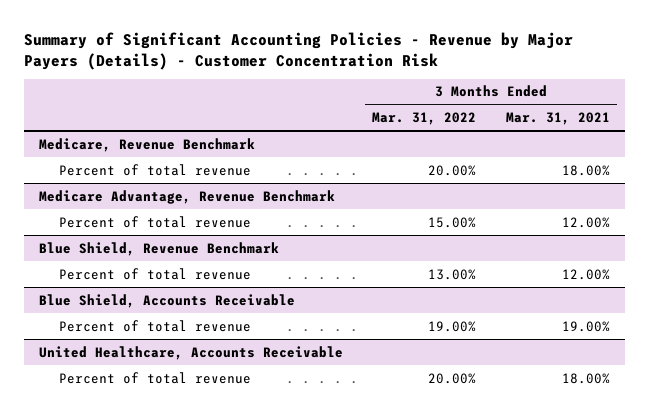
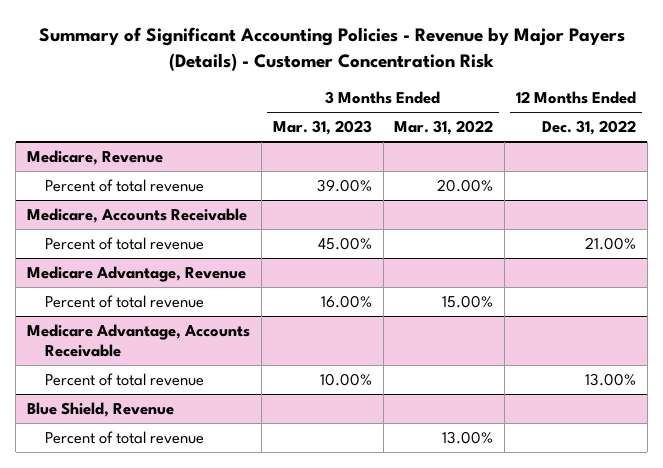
- | 3 Months Ended Mar. 31, 2022 | 3 Months Ended Mar. 31, 2021
+ | 3 Months Ended Mar. 31, 2023 | 3 Months Ended Mar. 31, 2022 | 12 Months Ended Dec. 31, 2022
- Medicare, Revenue Benchmark
+ Medicare, Revenue
- Medicare Advantage, Revenue Benchmark
+ Medicare, Accounts Receivable
+ Percent of total revenue | 45.00% | | 21.00%
+ Medicare Advantage, Revenue
- Blue Shield, Revenue Benchmark
+ Medicare Advantage, Accounts Receivable
+ Percent of total revenue | 10.00% | | 13.00%
+ Blue Shield, Revenue
- Blue Shield, Accounts Receivable
- Percent of total revenue | 19.00% | 19.00%
- United Healthcare, Accounts Receivable
- Percent of total revenue | 20.00% | 18.00%

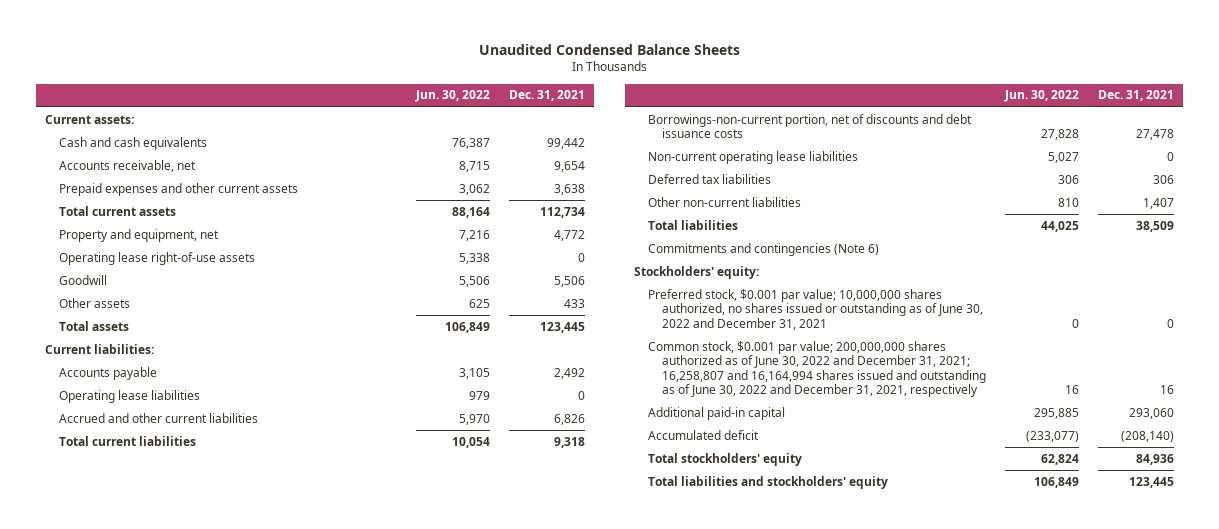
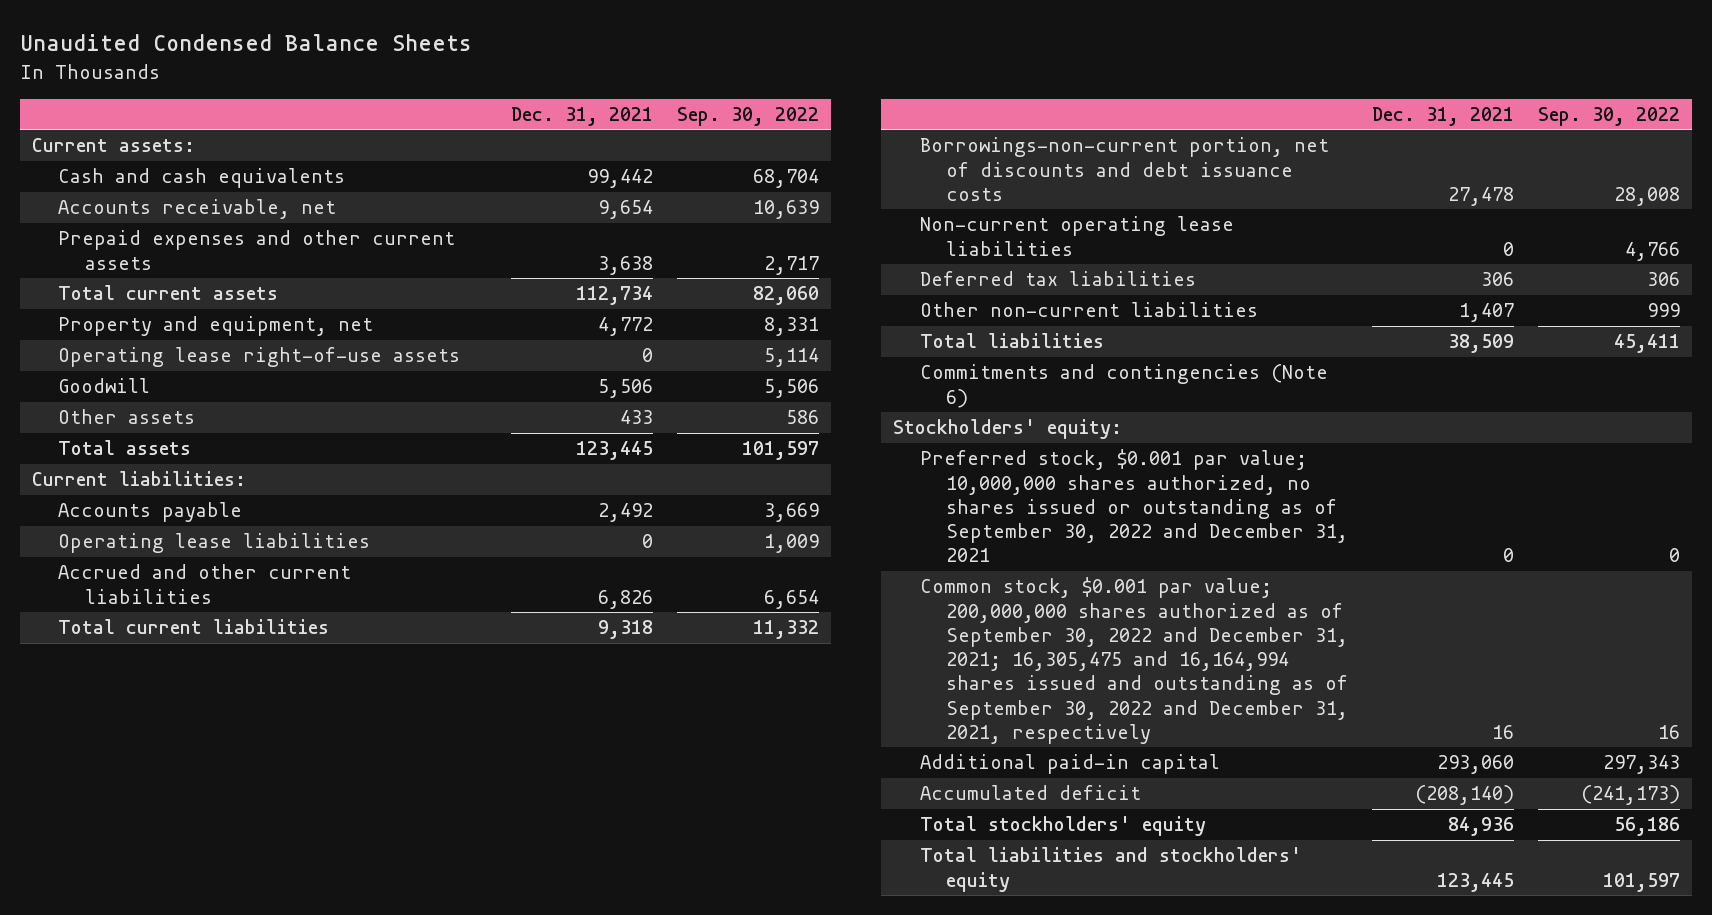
- | Jun. 30, 2022 | Dec. 31, 2021
+ | Dec. 31, 2021 | Sep. 30, 2022
- Preferred stock, $0.001 par value; 10,000,000 shares authorized, no shares issued or outstanding as of June 30, 2022 and December 31, 2021 | 0 | 0
- Common stock, $0.001 par value; 200,000,000 shares authorized as of June 30, 2022 and December 31, 2021; 16,258,807 and 16,164,994 shares issued and outstanding as of June 30, 2022 and December 31, 2021, respectively | 16 | 16
+ Preferred stock, $0.001 par value; 10,000,000 shares authorized, no shares issued or outstanding as of September 30, 2022 and December 31, 2021 | 0 | 0
+ Common stock, $0.001 par value; 200,000,000 shares authorized as of September 30, 2022 and December 31, 2021; 16,305,475 and 16,164,994 shares issued and outstanding as of September 30, 2022 and December 31, 2021, respectively | 16 | 16

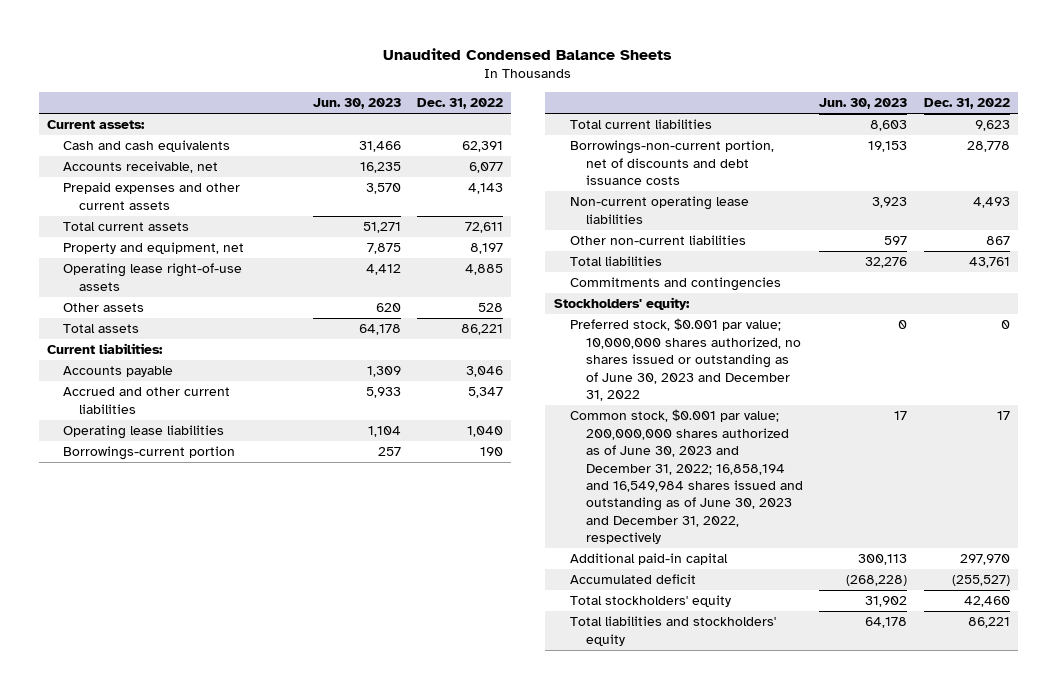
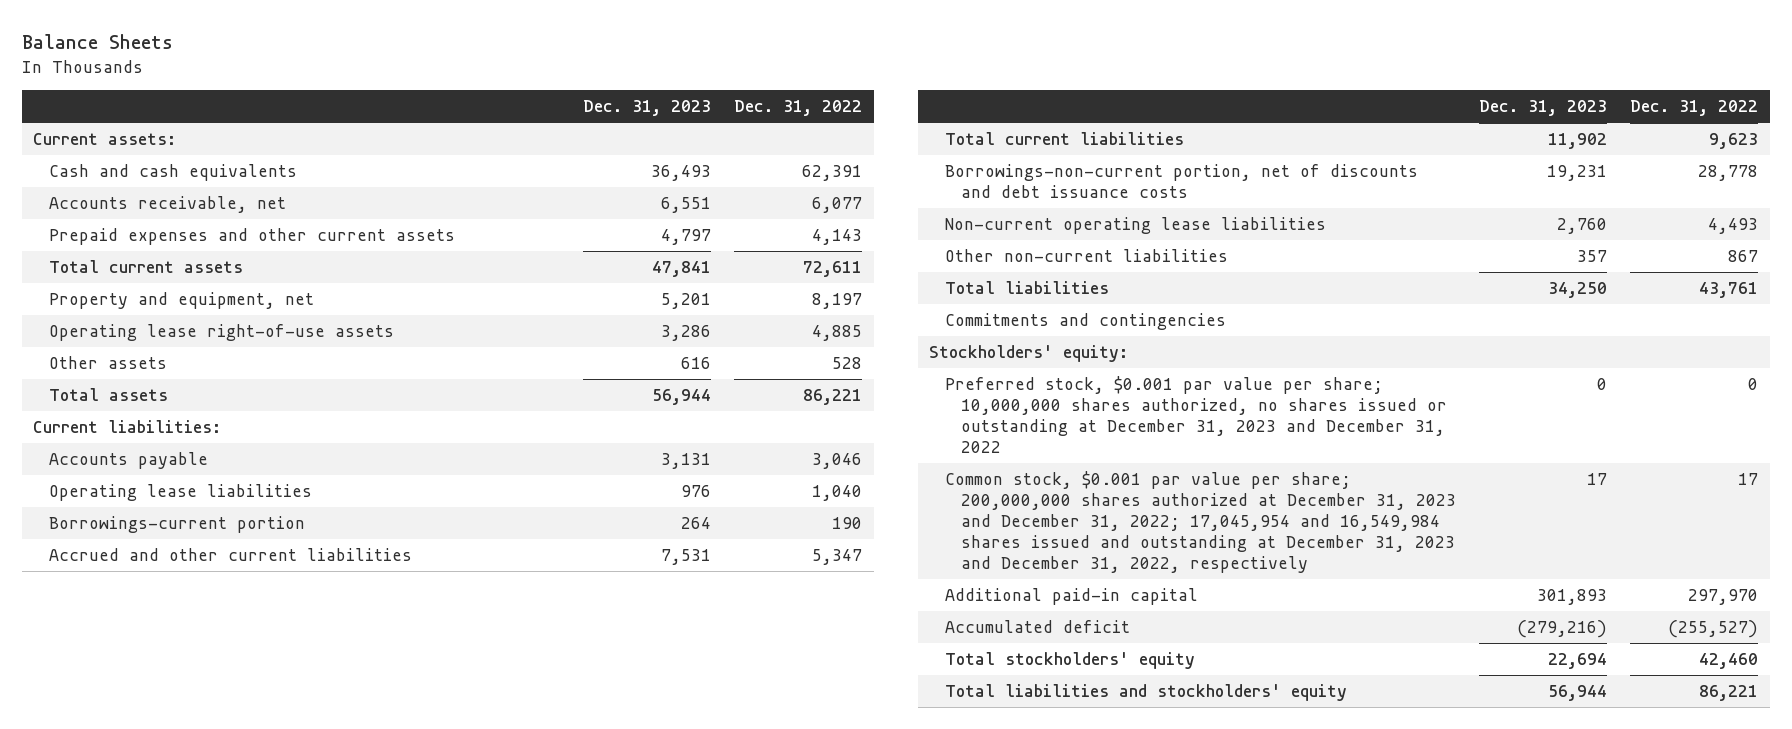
- Unaudited Condensed Balance Sheets
+ Balance Sheets
- | Jun. 30, 2023 | Dec. 31, 2022
+ | Dec. 31, 2023 | Dec. 31, 2022
moved down: Accrued and other current liabilities | 7,531 | 5,347
- Preferred stock, $0.001 par value; 10,000,000 shares authorized, no shares issued or outstanding as of June 30, 2023 and December 31, 2022 | 0 | 0
- Common stock, $0.001 par value; 200,000,000 shares authorized as of June 30, 2023 and December 31, 2022; 16,858,194 and 16,549,984 shares issued and outstanding as of June 30, 2023 and December 31, 2022, respectively | 17 | 17
+ Preferred stock, $0.001 par value per share; 10,000,000 shares authorized, no shares issued or outstanding at December 31, 2023 and December 31, 2022 | 0 | 0
+ Common stock, $0.001 par value per share; 200,000,000 shares authorized at December 31, 2023 and December 31, 2022; 17,045,954 and 16,549,984 shares issued and outstanding at December 31, 2023 and December 31, 2022, respectively | 17 | 17

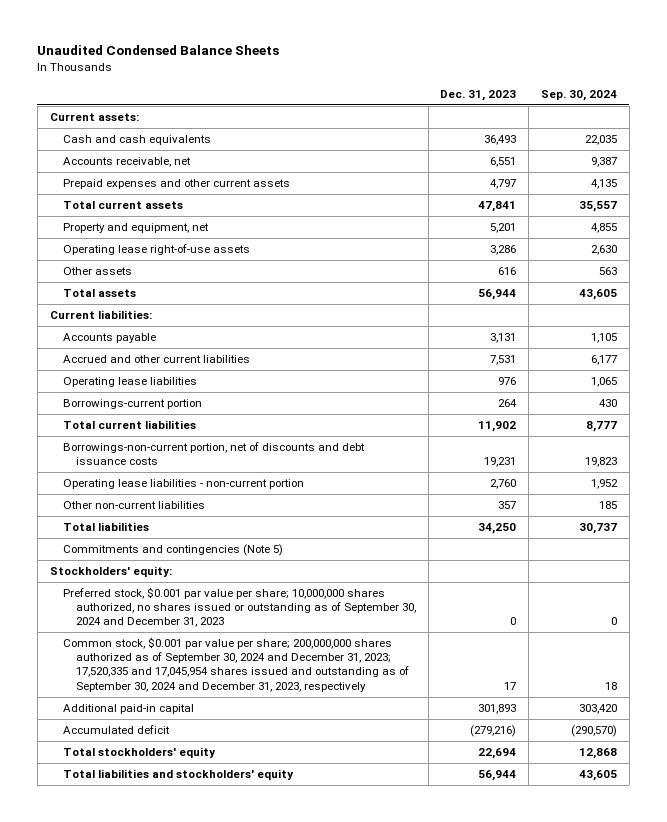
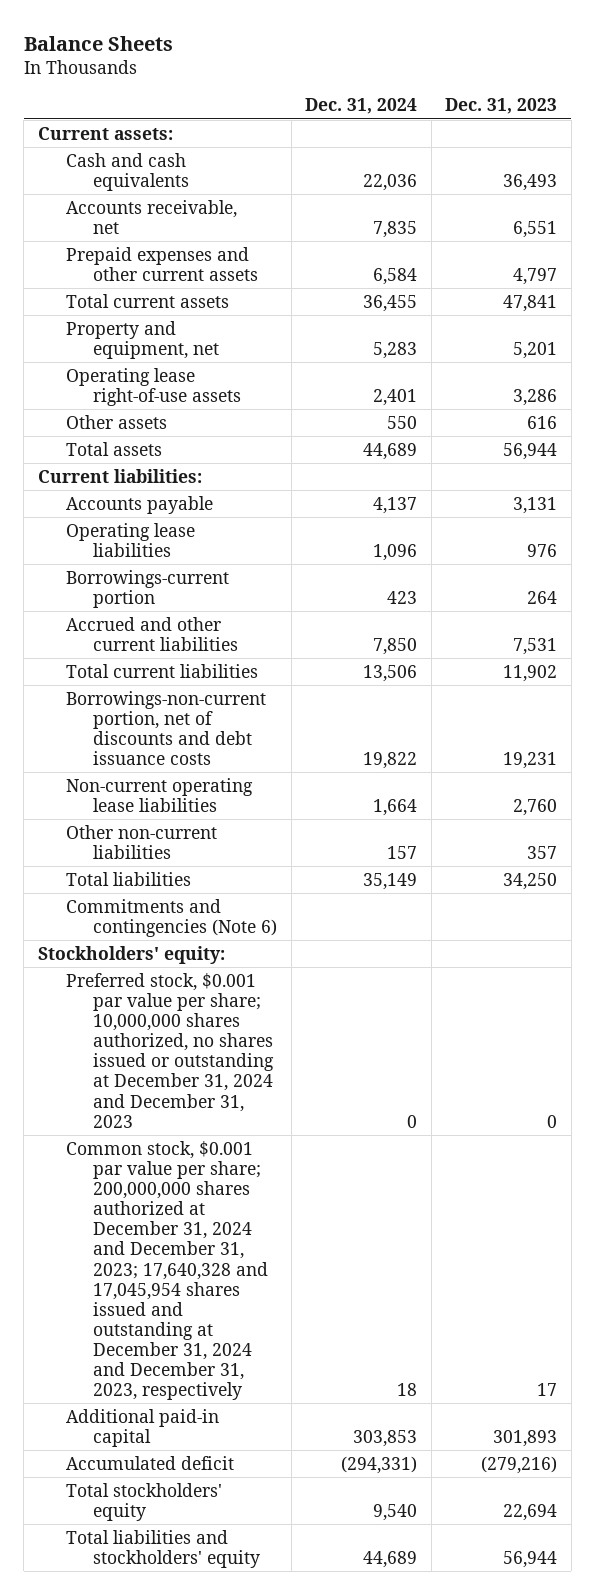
- Unaudited Condensed Balance Sheets
+ Balance Sheets
- | Dec. 31, 2023 | Sep. 30, 2024
+ | Dec. 31, 2024 | Dec. 31, 2023
moved down: Accrued and other current liabilities | 7,850 | 7,531
- Operating lease liabilities - non-current portion | 2,760 | 1,952
+ Non-current operating lease liabilities | 1,664 | 2,760
- Commitments and contingencies (Note 5)
+ Commitments and contingencies (Note 6)
- Preferred stock, $0.001 par value per share; 10,000,000 shares authorized, no shares issued or outstanding as of September 30, 2024 and December 31, 2023 | 0 | 0
- Common stock, $0.001 par value per share; 200,000,000 shares authorized as of September 30, 2024 and December 31, 2023; 17,520,335 and 17,045,954 shares issued and outstanding as of September 30, 2024 and December 31, 2023, respectively | 17 | 18
+ Preferred stock, $0.001 par value per share; 10,000,000 shares authorized, no shares issued or outstanding at December 31, 2024 and December 31, 2023 | 0 | 0
+ Common stock, $0.001 par value per share; 200,000,000 shares authorized at December 31, 2024 and December 31, 2023; 17,640,328 and 17,045,954 shares issued and outstanding at December 31, 2024 and December 31, 2023, respectively | 18 | 17

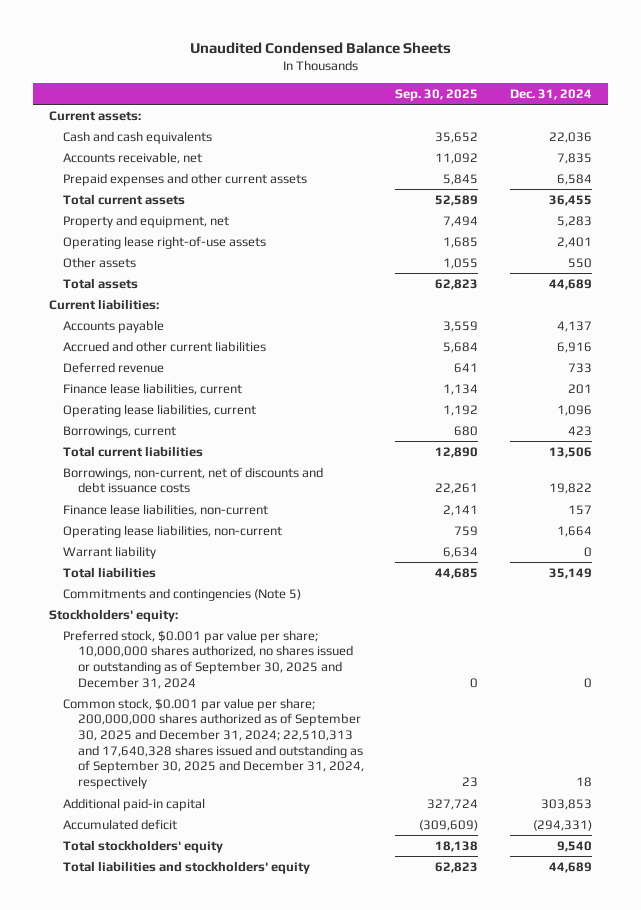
- Balance Sheets
+ Unaudited Condensed Balance Sheets
- | Dec. 31, 2024 | Dec. 31, 2023
+ | Sep. 30, 2025 | Dec. 31, 2024
- Operating lease liabilities | 1,096 | 976
- Borrowings-current portion | 423 | 264
- Accrued and other current liabilities | 7,850 | 7,531
+ Accrued and other current liabilities | 5,684 | 6,916
+ Deferred revenue | 641 | 733
+ Finance lease liabilities, current | 1,134 | 201
+ Operating lease liabilities, current | 1,192 | 1,096
+ Borrowings, current | 680 | 423
- Borrowings-non-current portion, net of discounts and debt issuance costs | 19,822 | 19,231
- Non-current operating lease liabilities | 1,664 | 2,760
- Other non-current liabilities | 157 | 357
+ Borrowings, non-current, net of discounts and debt issuance costs | 22,261 | 19,822
+ Finance lease liabilities, non-current | 2,141 | 157
+ Operating lease liabilities, non-current | 759 | 1,664
+ Warrant liability | 6,634 | 0
- Commitments and contingencies (Note 6)
+ Commitments and contingencies (Note 5)
- Preferred stock, $0.001 par value per share; 10,000,000 shares authorized, no shares issued or outstanding at December 31, 2024 and December 31, 2023 | 0 | 0
- Common stock, $0.001 par value per share; 200,000,000 shares authorized at December 31, 2024 and December 31, 2023; 17,640,328 and 17,045,954 shares issued and outstanding at December 31, 2024 and December 31, 2023, respectively | 18 | 17
+ Preferred stock, $0.001 par value per share; 10,000,000 shares authorized, no shares issued or outstanding as of September 30, 2025 and December 31, 2024 | 0 | 0
+ Common stock, $0.001 par value per share; 200,000,000 shares authorized as of September 30, 2025 and December 31, 2024; 22,510,313 and 17,640,328 shares issued and outstanding as of September 30, 2025 and December 31, 2024, respectively | 23 | 18

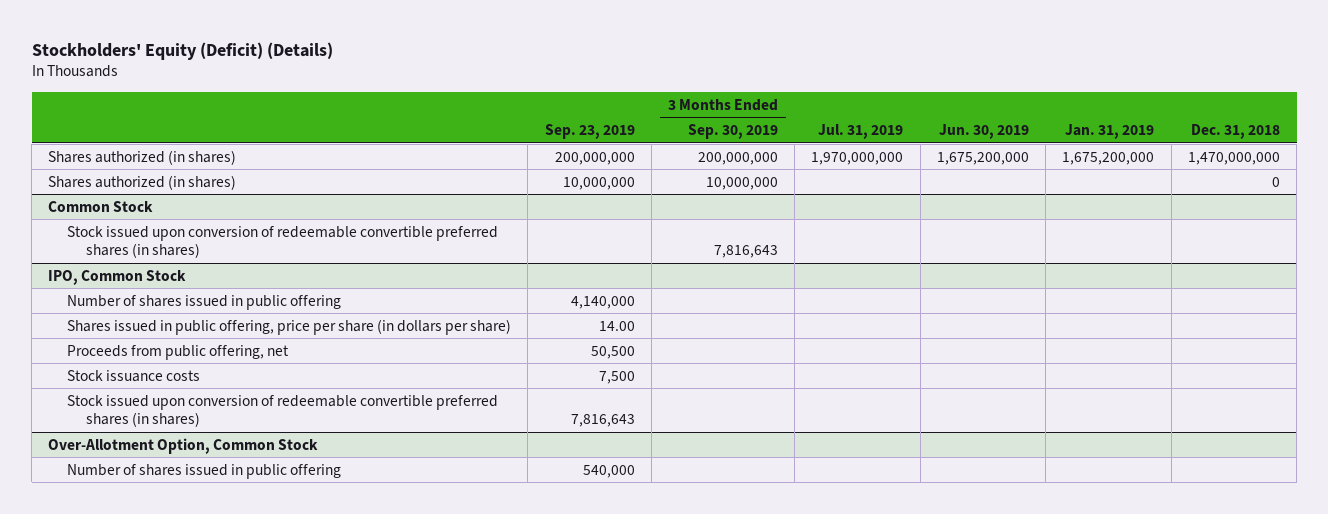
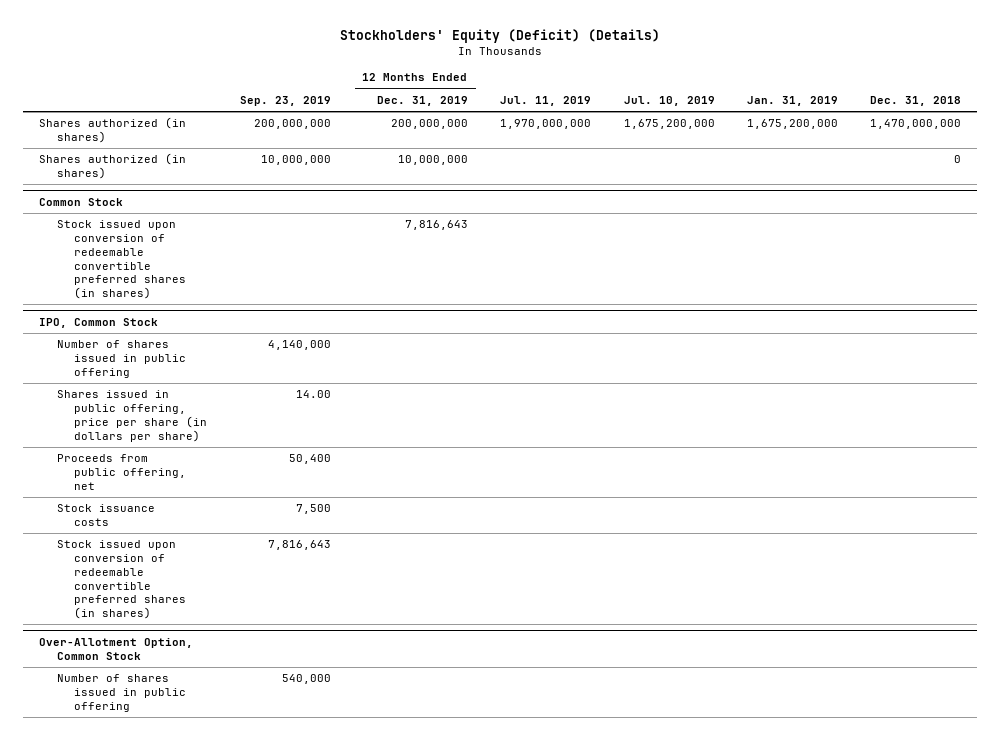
- | Sep. 23, 2019 | 3 Months Ended Sep. 30, 2019 | Jul. 31, 2019 | Jun. 30, 2019 | Jan. 31, 2019 | Dec. 31, 2018
+ | Sep. 23, 2019 | 12 Months Ended Dec. 31, 2019 | Jul. 11, 2019 | Jul. 10, 2019 | Jan. 31, 2019 | Dec. 31, 2018
@ IPO, Common Stock
- Proceeds from public offering, net | 50,500 | | | | |
+ Proceeds from public offering, net | 50,400 | | | | |

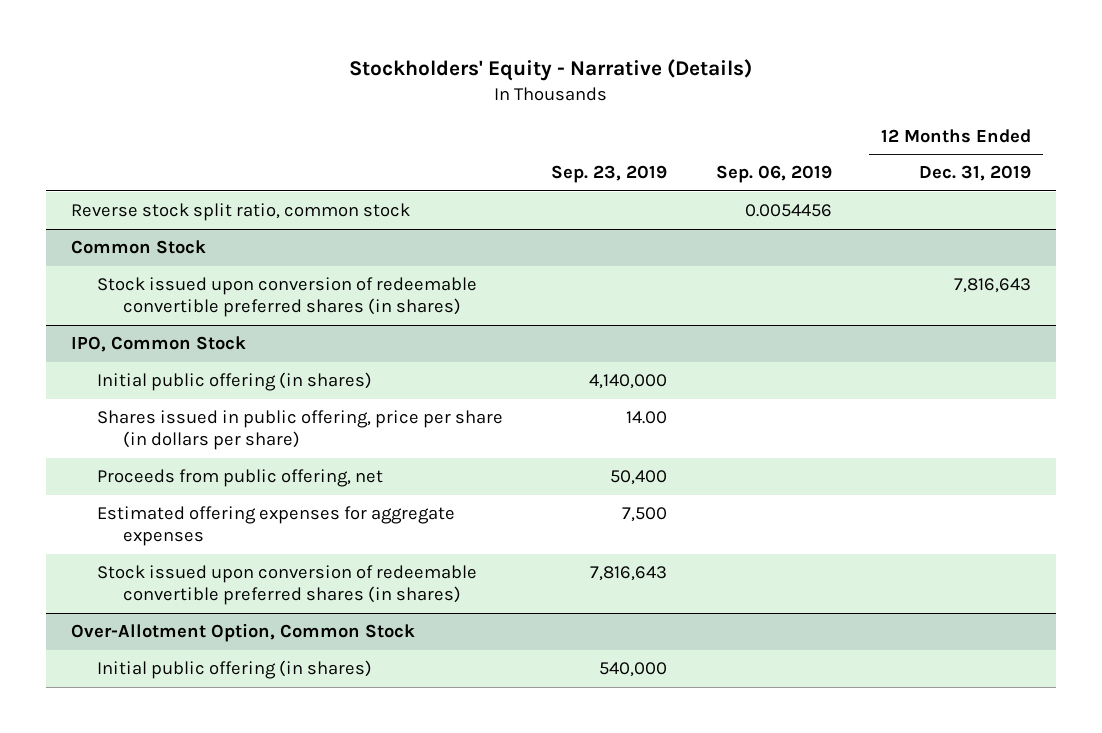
- Stockholders' Equity (Deficit) (Details)
+ Stockholders' Equity - Narrative (Details)
- | Sep. 23, 2019 | 12 Months Ended Dec. 31, 2019 | Jul. 11, 2019 | Jul. 10, 2019 | Jan. 31, 2019 | Dec. 31, 2018
+ | Sep. 23, 2019 | Sep. 06, 2019 | 12 Months Ended Dec. 31, 2019
- Shares authorized (in shares) | 200,000,000 | 200,000,000 | 1,970,000,000 | 1,675,200,000 | 1,675,200,000 | 1,470,000,000
- Shares authorized (in shares) | 10,000,000 | 10,000,000 | | | | 0
+ Reverse stock split ratio, common stock | | 0.0054456 |
@ IPO, Common Stock
- Number of shares issued in public offering | 4,140,000 | | | | |
+ Initial public offering (in shares) | 4,140,000 | |
- Stock issuance costs | 7,500 | | | | |
+ Estimated offering expenses for aggregate expenses | 7,500 | |
@ Over-Allotment Option, Common Stock
- Number of shares issued in public offering | 540,000 | | | | |
+ Initial public offering (in shares) | 540,000 | |

